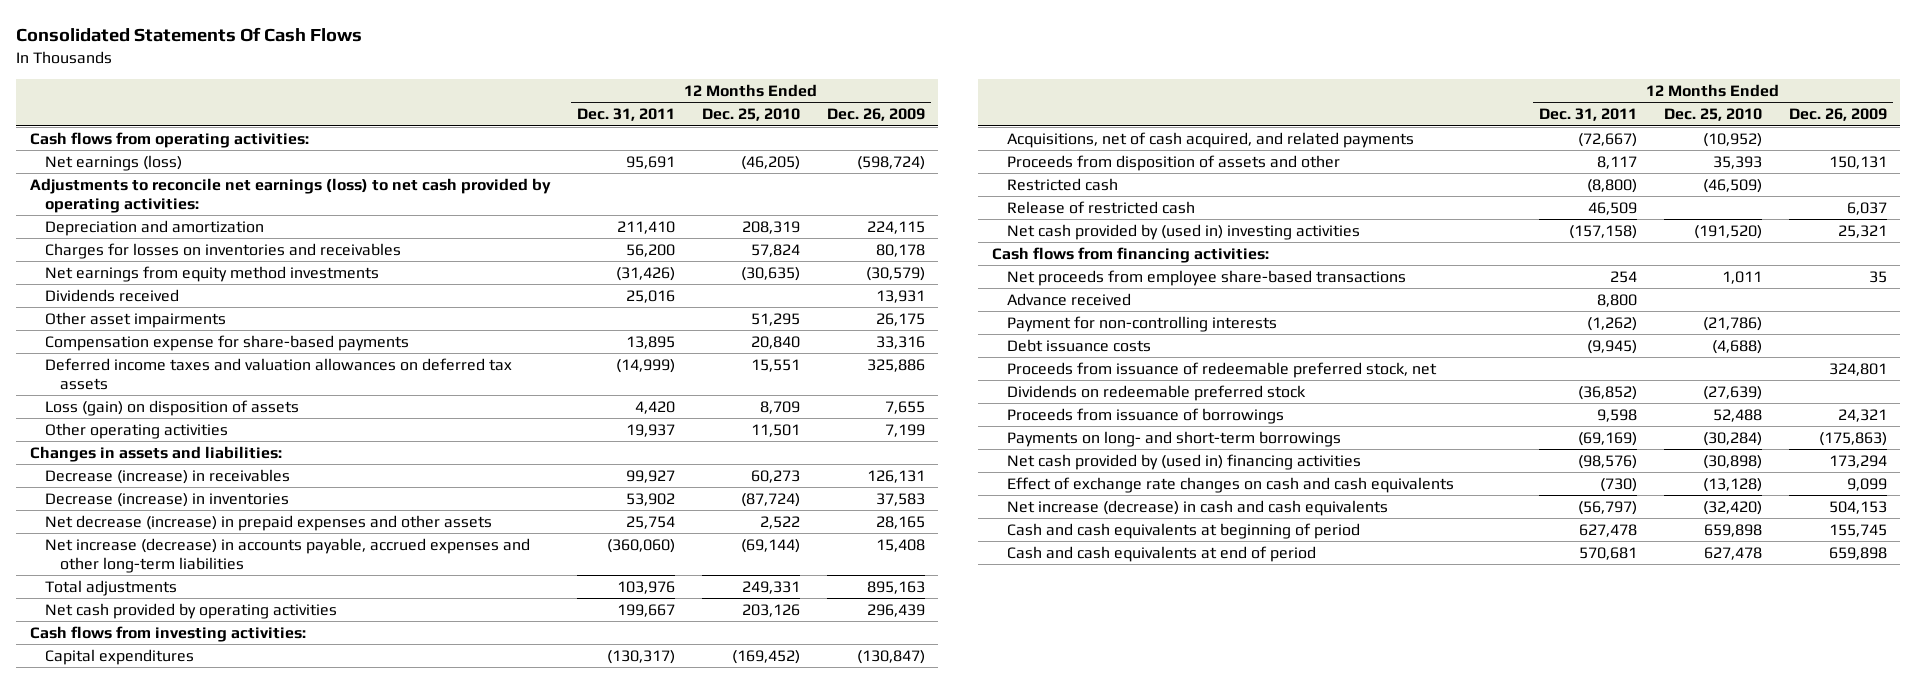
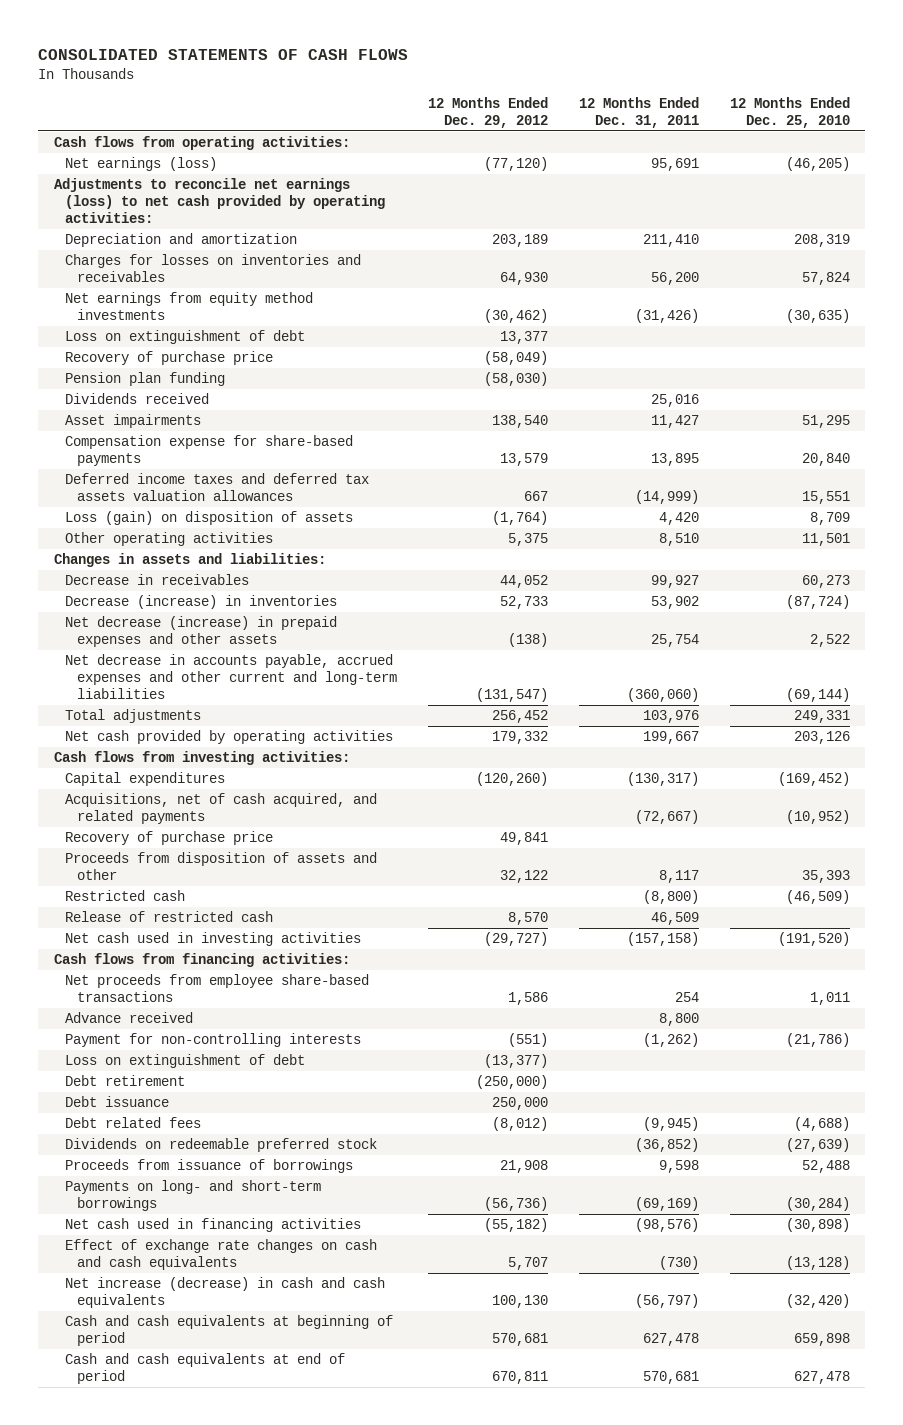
- Consolidated Statements Of Cash Flows
+ CONSOLIDATED STATEMENTS OF CASH FLOWS
- | 12 Months Ended Dec. 31, 2011 | 12 Months Ended Dec. 25, 2010 | 12 Months Ended Dec. 26, 2009
+ | 12 Months Ended Dec. 29, 2012 | 12 Months Ended Dec. 31, 2011 | 12 Months Ended Dec. 25, 2010
+ Loss on extinguishment of debt | 13,377 | |
+ Recovery of purchase price | (58,049) | |
+ Pension plan funding | (58,030) | |
- Other asset impairments | | 51,295 | 26,175
+ Asset impairments | 138,540 | 11,427 | 51,295
- Deferred income taxes and valuation allowances on deferred tax assets | (14,999) | 15,551 | 325,886
+ Deferred income taxes and deferred tax assets valuation allowances | 667 | (14,999) | 15,551
- Other operating activities | 19,937 | 11,501 | 7,199
+ Other operating activities | 5,375 | 8,510 | 11,501
- Decrease (increase) in receivables | 99,927 | 60,273 | 126,131
+ Decrease in receivables | 44,052 | 99,927 | 60,273
- Net increase (decrease) in accounts payable, accrued expenses and other long-term liabilities | (360,060) | (69,144) | 15,408
+ Net decrease in accounts payable, accrued expenses and other current and long-term liabilities | (131,547) | (360,060) | (69,144)
+ Recovery of purchase price | 49,841 | |
- Net cash provided by (used in) investing activities | (157,158) | (191,520) | 25,321
+ Net cash used in investing activities | (29,727) | (157,158) | (191,520)
- Debt issuance costs | (9,945) | (4,688) |
- Proceeds from issuance of redeemable preferred stock, net | | | 324,801
+ Loss on extinguishment of debt | (13,377) | |
+ Debt retirement | (250,000) | |
+ Debt issuance | 250,000 | |
+ Debt related fees | (8,012) | (9,945) | (4,688)
- Net cash provided by (used in) financing activities | (98,576) | (30,898) | 173,294
+ Net cash used in financing activities | (55,182) | (98,576) | (30,898)

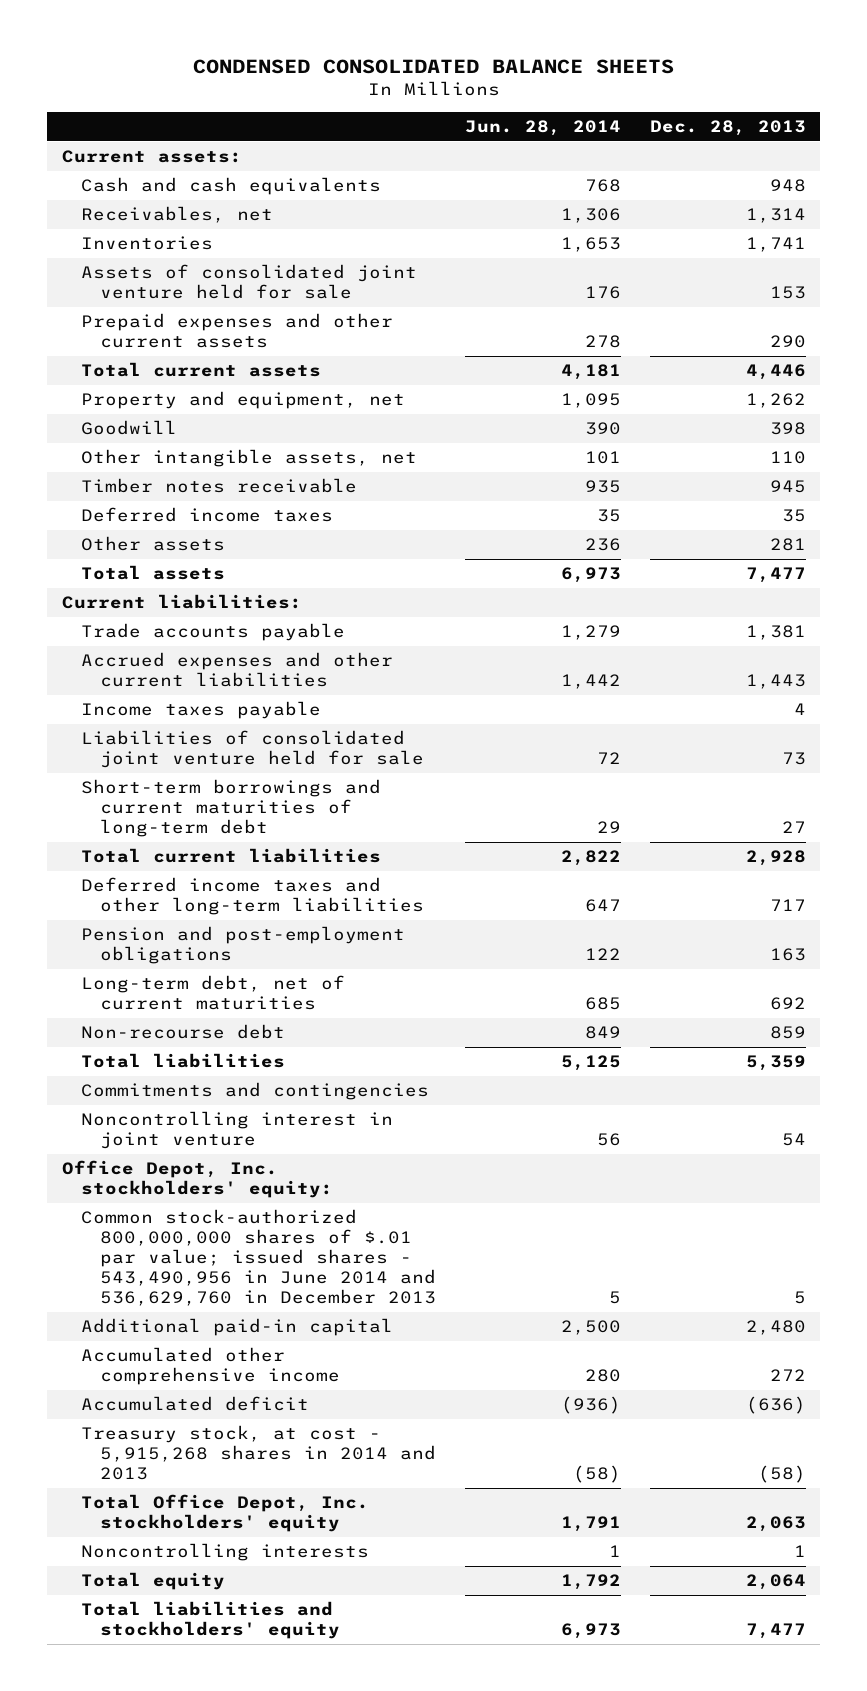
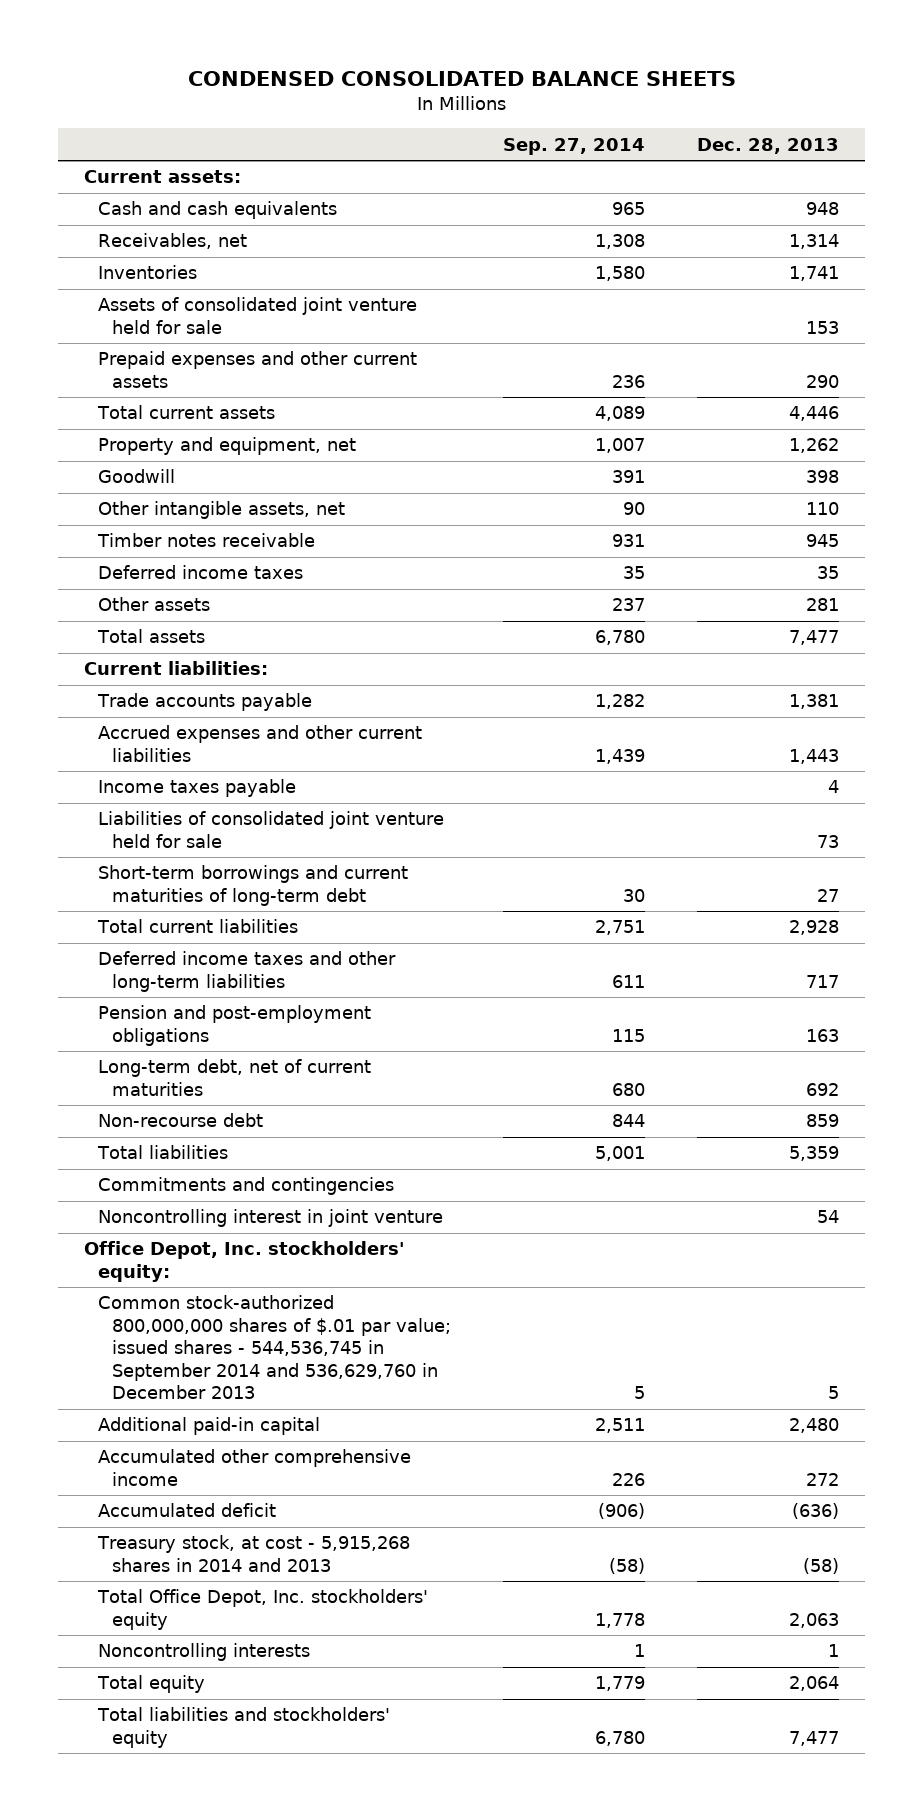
- | Jun. 28, 2014 | Dec. 28, 2013
+ | Sep. 27, 2014 | Dec. 28, 2013
- Common stock-authorized 800,000,000 shares of $.01 par value; issued shares - 543,490,956 in June 2014 and 536,629,760 in December 2013 | 5 | 5
+ Common stock-authorized 800,000,000 shares of $.01 par value; issued shares - 544,536,745 in September 2014 and 536,629,760 in December 2013 | 5 | 5

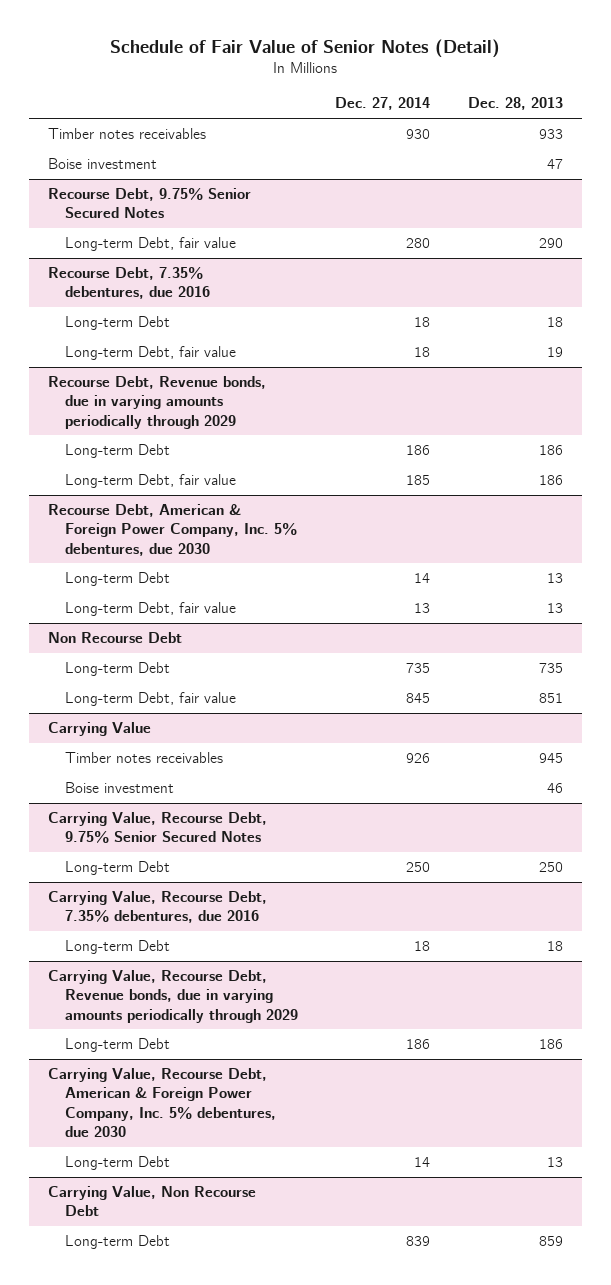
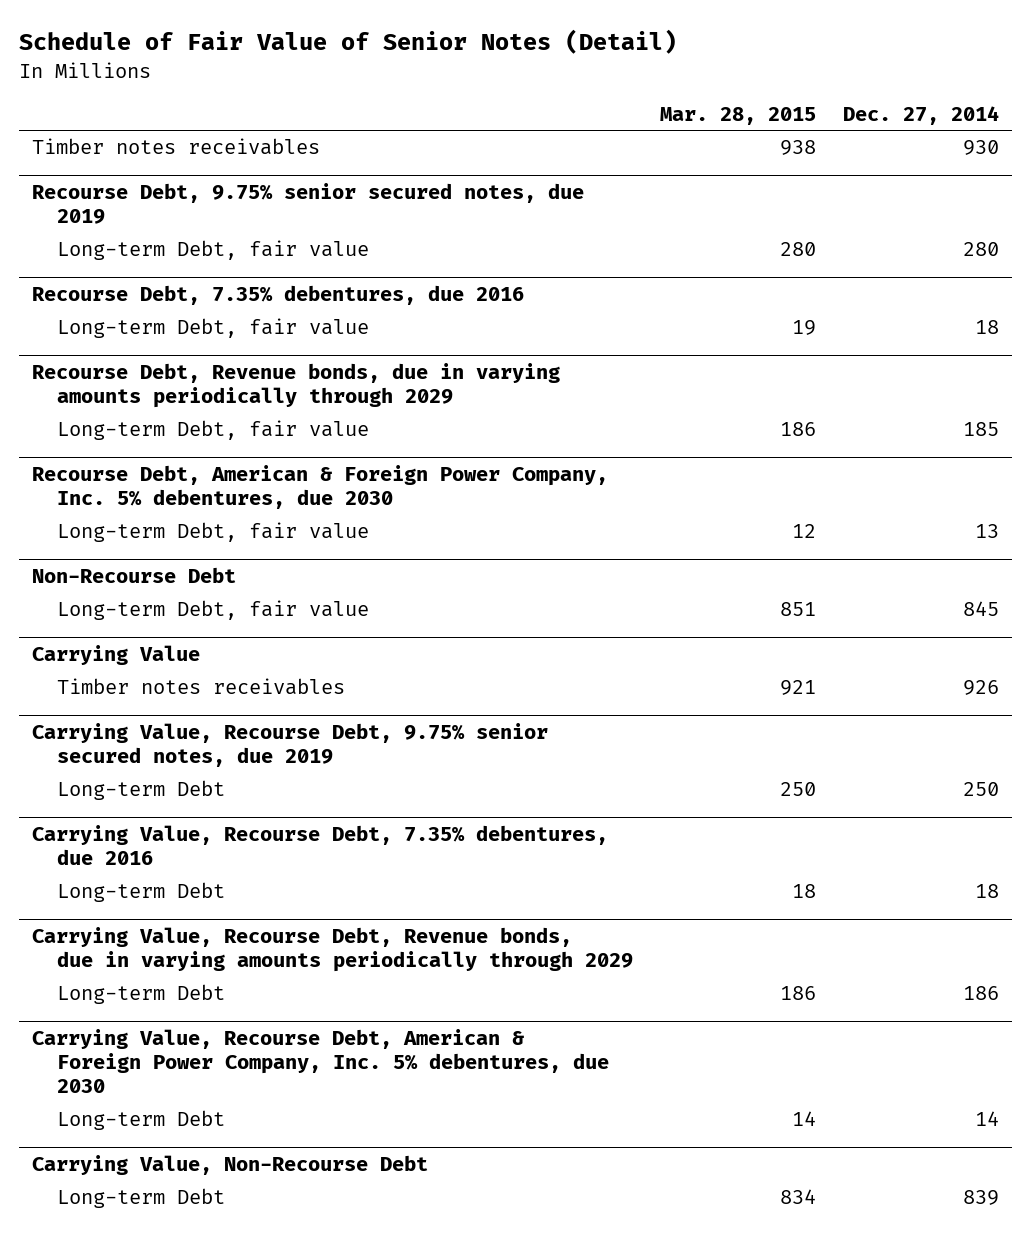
- | Dec. 27, 2014 | Dec. 28, 2013
+ | Mar. 28, 2015 | Dec. 27, 2014
- Boise investment | | 47
- Recourse Debt, 9.75% Senior Secured Notes
+ Recourse Debt, 9.75% senior secured notes, due 2019
@ Recourse Debt, 7.35% debentures, due 2016
- Long-term Debt | 18 | 18
@ Recourse Debt, Revenue bonds, due in varying amounts periodically through 2029
- Long-term Debt | 186 | 186
@ Recourse Debt, American & Foreign Power Company, Inc. 5% debentures, due 2030
- Long-term Debt | 14 | 13
- Non Recourse Debt
- Long-term Debt | 735 | 735
+ Non-Recourse Debt
@ Carrying Value
- Boise investment | | 46
- Carrying Value, Recourse Debt, 9.75% Senior Secured Notes
+ Carrying Value, Recourse Debt, 9.75% senior secured notes, due 2019
- Carrying Value, Non Recourse Debt
+ Carrying Value, Non-Recourse Debt

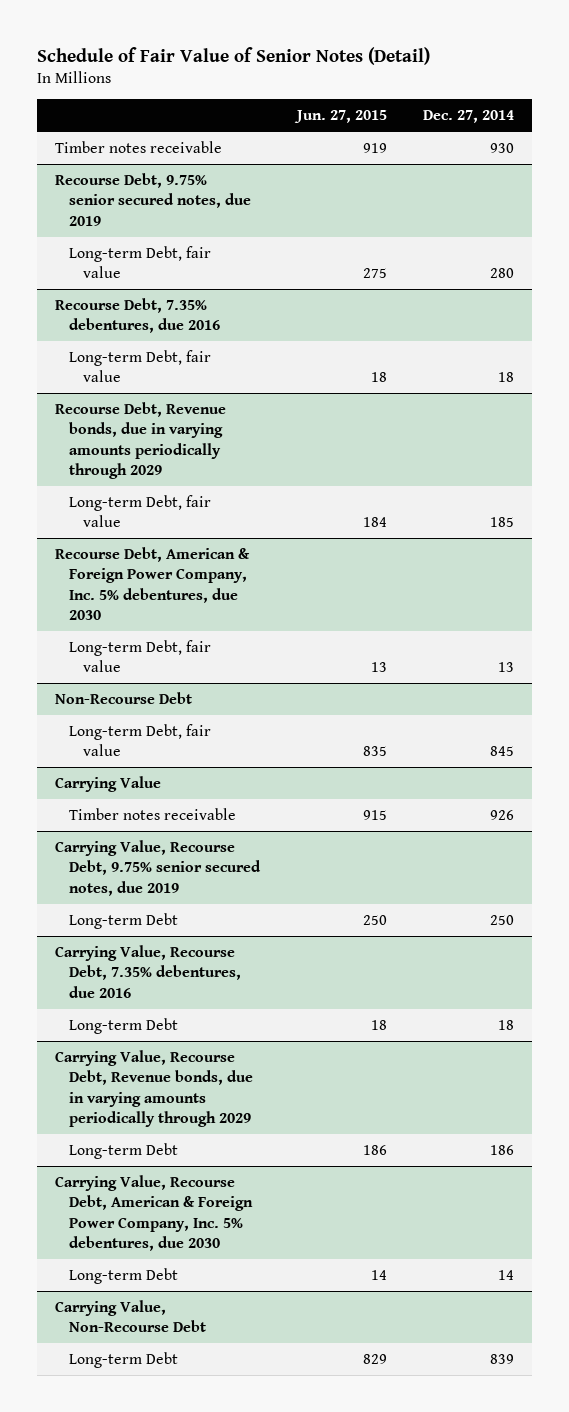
- | Mar. 28, 2015 | Dec. 27, 2014
+ | Jun. 27, 2015 | Dec. 27, 2014
- Timber notes receivables | 938 | 930
+ Timber notes receivable | 919 | 930
@ Carrying Value
- Timber notes receivables | 921 | 926
+ Timber notes receivable | 915 | 926

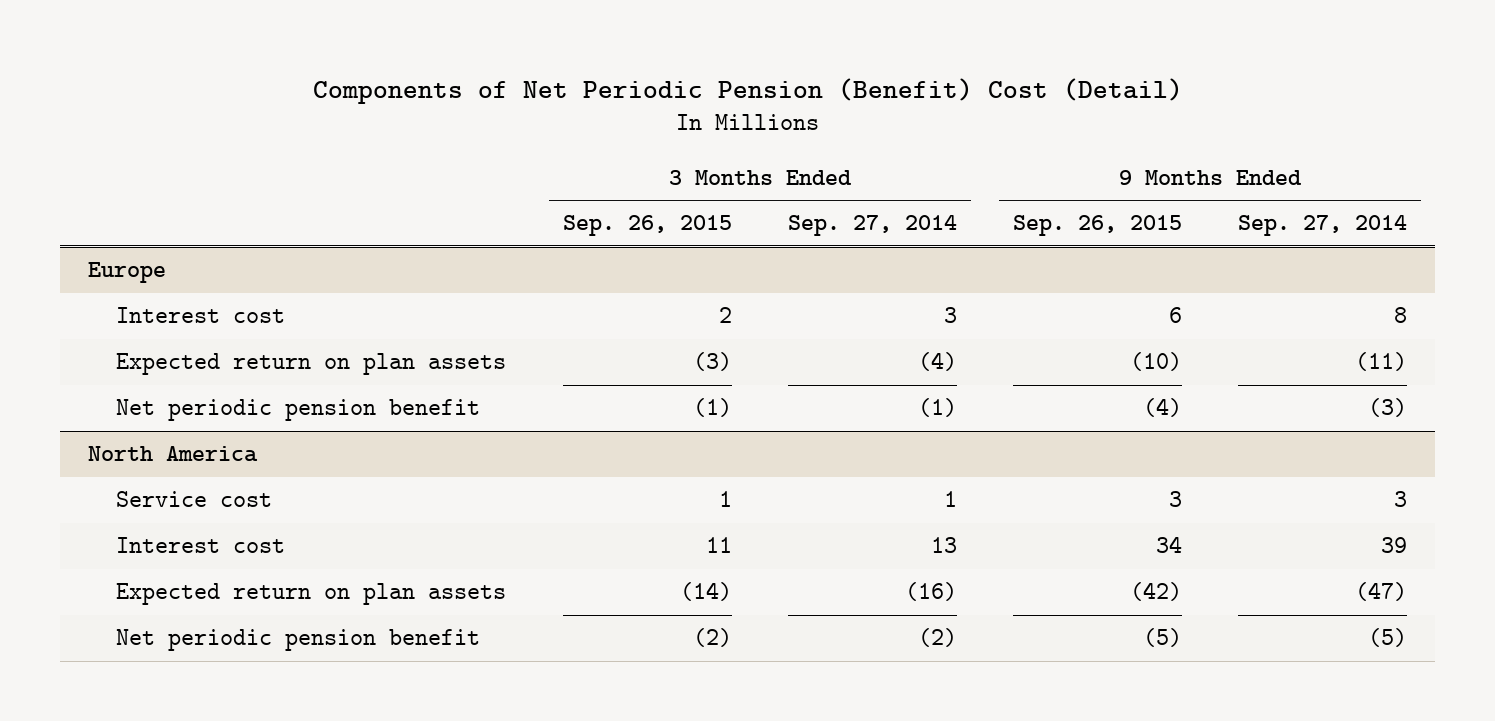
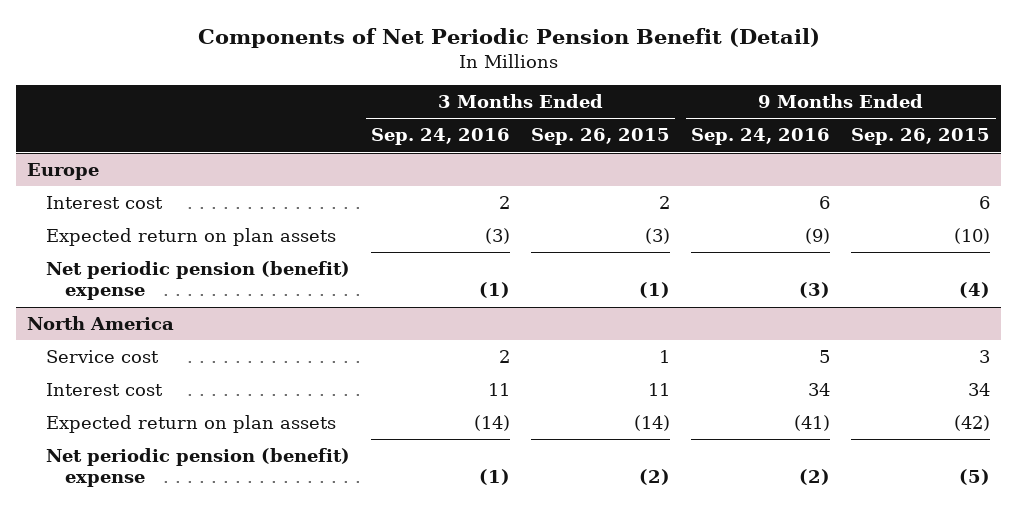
- Components of Net Periodic Pension (Benefit) Cost (Detail)
+ Components of Net Periodic Pension Benefit (Detail)
- | 3 Months Ended Sep. 26, 2015 | 3 Months Ended Sep. 27, 2014 | 9 Months Ended Sep. 26, 2015 | 9 Months Ended Sep. 27, 2014
+ | 3 Months Ended Sep. 24, 2016 | 3 Months Ended Sep. 26, 2015 | 9 Months Ended Sep. 24, 2016 | 9 Months Ended Sep. 26, 2015
@ Europe
- Net periodic pension benefit | (1) | (1) | (4) | (3)
+ Net periodic pension (benefit) expense | (1) | (1) | (3) | (4)
@ North America
- Net periodic pension benefit | (2) | (2) | (5) | (5)
+ Net periodic pension (benefit) expense | (1) | (2) | (2) | (5)

